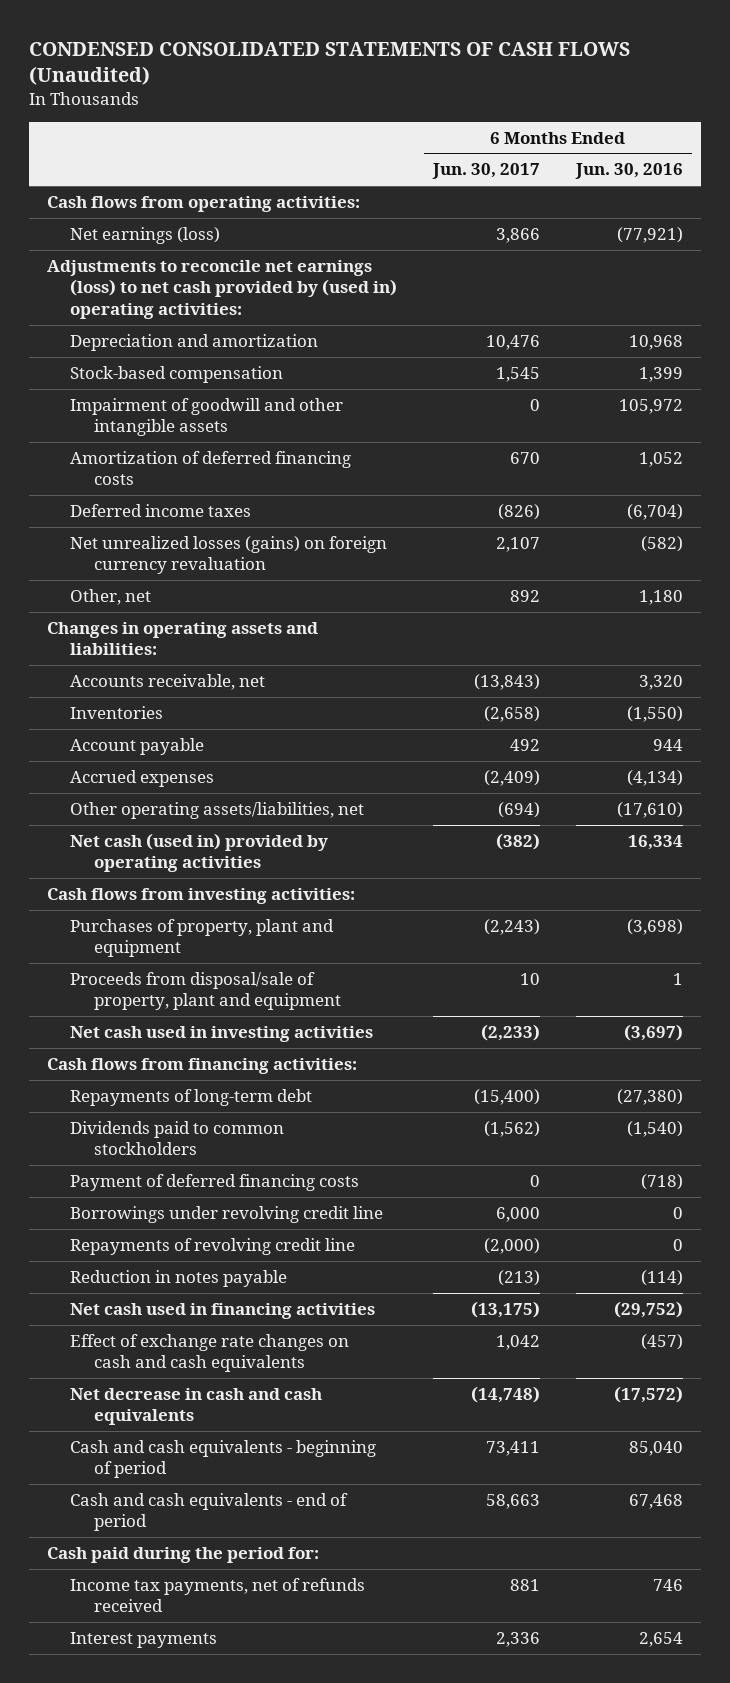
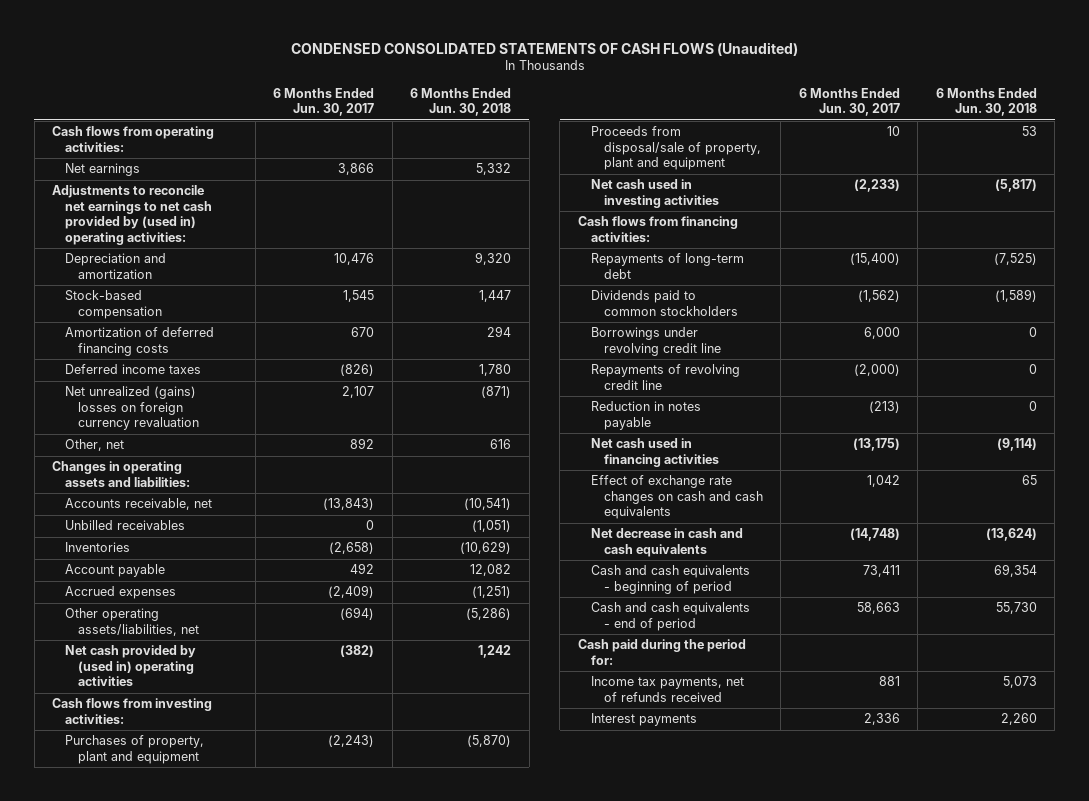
- | 6 Months Ended Jun. 30, 2017 | 6 Months Ended Jun. 30, 2016
+ | 6 Months Ended Jun. 30, 2017 | 6 Months Ended Jun. 30, 2018
- Net earnings (loss) | 3,866 | (77,921)
- Adjustments to reconcile net earnings (loss) to net cash provided by (used in) operating activities:
+ Net earnings | 3,866 | 5,332
+ Adjustments to reconcile net earnings to net cash provided by (used in) operating activities:
- Impairment of goodwill and other intangible assets | 0 | 105,972
- Net unrealized losses (gains) on foreign currency revaluation | 2,107 | (582)
+ Net unrealized (gains) losses on foreign currency revaluation | 2,107 | (871)
+ Unbilled receivables | 0 | (1,051)
- Net cash (used in) provided by operating activities | (382) | 16,334
+ Net cash provided by (used in) operating activities | (382) | 1,242
- Payment of deferred financing costs | 0 | (718)

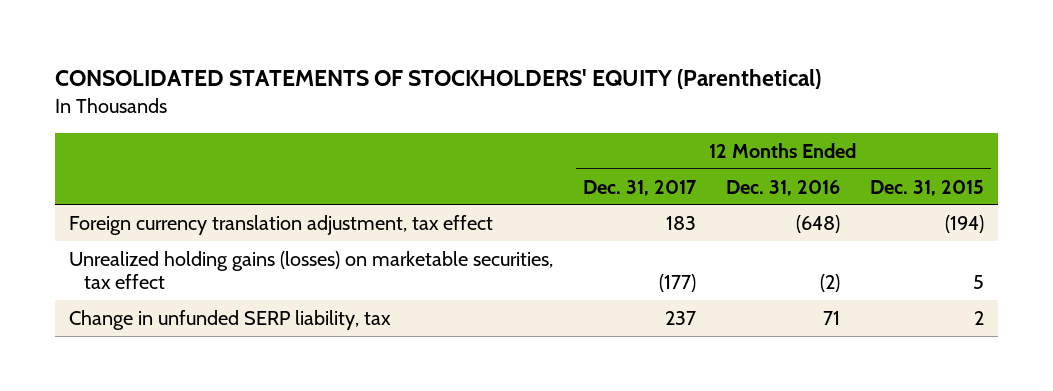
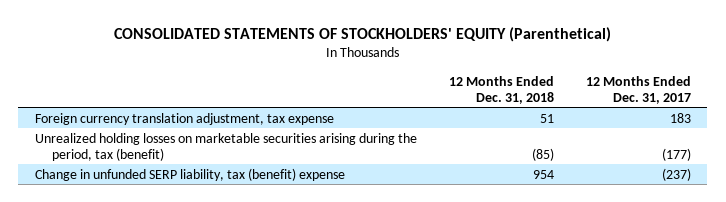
- | 12 Months Ended Dec. 31, 2017 | 12 Months Ended Dec. 31, 2016 | 12 Months Ended Dec. 31, 2015
+ | 12 Months Ended Dec. 31, 2018 | 12 Months Ended Dec. 31, 2017
- Foreign currency translation adjustment, tax effect | 183 | (648) | (194)
- Unrealized holding gains (losses) on marketable securities, tax effect | (177) | (2) | 5
- Change in unfunded SERP liability, tax | 237 | 71 | 2
+ Foreign currency translation adjustment, tax expense | 51 | 183
+ Unrealized holding losses on marketable securities arising during the period, tax (benefit) | (85) | (177)
+ Change in unfunded SERP liability, tax (benefit) expense | 954 | (237)

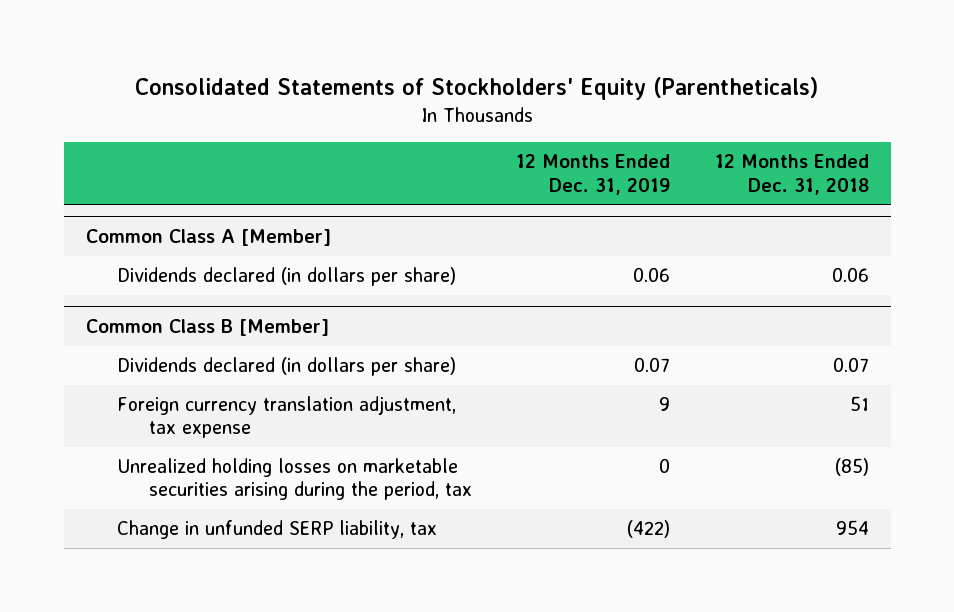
- CONSOLIDATED STATEMENTS OF STOCKHOLDERS' EQUITY (Parenthetical)
+ Consolidated Statements of Stockholders' Equity (Parentheticals)
- | 12 Months Ended Dec. 31, 2018 | 12 Months Ended Dec. 31, 2017
+ | 12 Months Ended Dec. 31, 2019 | 12 Months Ended Dec. 31, 2018
+ Common Class A [Member]
+ Dividends declared (in dollars per share) | 0.06 | 0.06
+ Common Class B [Member]
+ Dividends declared (in dollars per share) | 0.07 | 0.07
- Unrealized holding losses on marketable securities arising during the period, tax (benefit) | (85) | (177)
- Change in unfunded SERP liability, tax (benefit) expense | 954 | (237)
+ Unrealized holding losses on marketable securities arising during the period, tax | 0 | (85)
+ Change in unfunded SERP liability, tax | (422) | 954

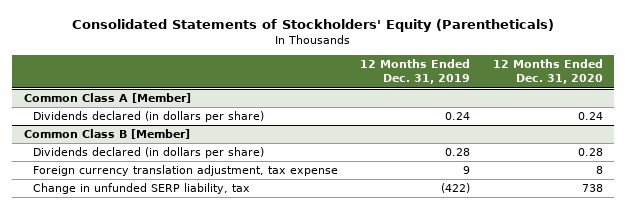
- | 12 Months Ended Dec. 31, 2019 | 12 Months Ended Dec. 31, 2018
+ | 12 Months Ended Dec. 31, 2019 | 12 Months Ended Dec. 31, 2020
@ Common Class A [Member]
- Dividends declared (in dollars per share) | 0.06 | 0.06
+ Dividends declared (in dollars per share) | 0.24 | 0.24
@ Common Class B [Member]
- Dividends declared (in dollars per share) | 0.07 | 0.07
+ Dividends declared (in dollars per share) | 0.28 | 0.28
- Unrealized holding losses on marketable securities arising during the period, tax | 0 | (85)

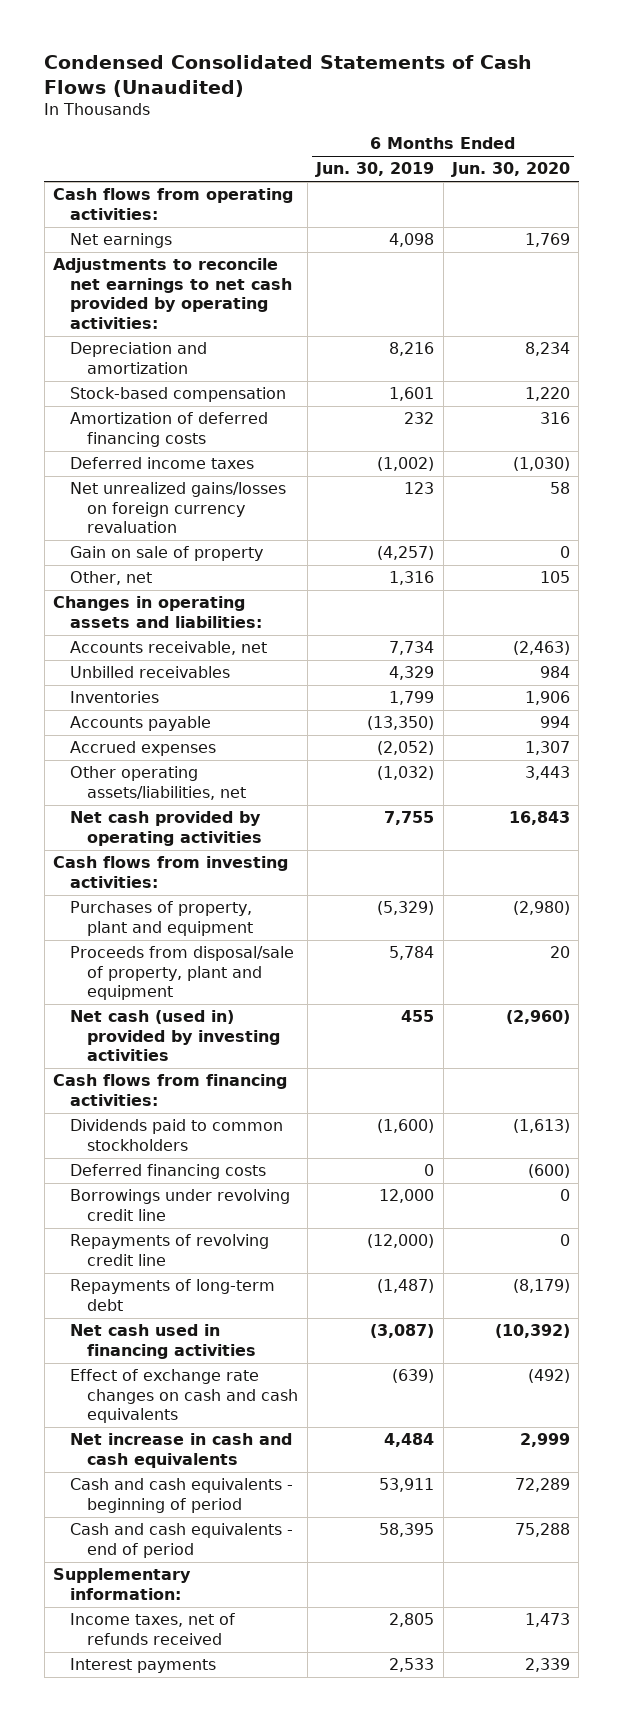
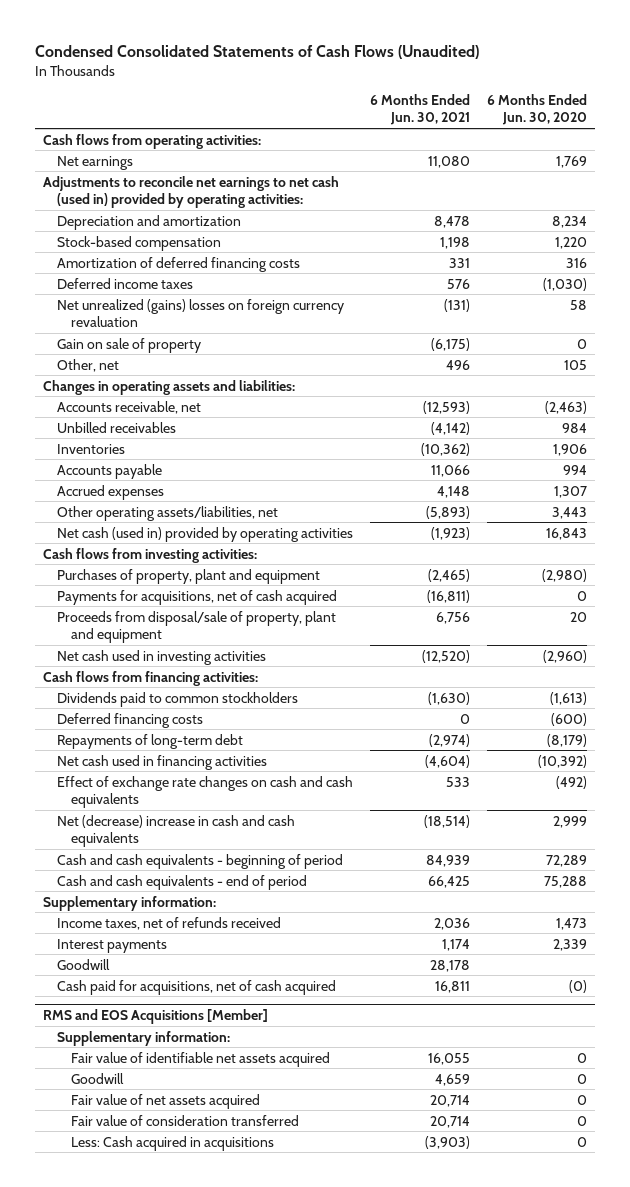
- | 6 Months Ended Jun. 30, 2019 | 6 Months Ended Jun. 30, 2020
+ | 6 Months Ended Jun. 30, 2021 | 6 Months Ended Jun. 30, 2020
- Adjustments to reconcile net earnings to net cash provided by operating activities:
+ Adjustments to reconcile net earnings to net cash (used in) provided by operating activities:
- Net unrealized gains/losses on foreign currency revaluation | 123 | 58
+ Net unrealized (gains) losses on foreign currency revaluation | (131) | 58
- Net cash provided by operating activities | 7,755 | 16,843
+ Net cash (used in) provided by operating activities | (1,923) | 16,843
+ Payments for acquisitions, net of cash acquired | (16,811) | 0
- Net cash (used in) provided by investing activities | 455 | (2,960)
+ Net cash used in investing activities | (12,520) | (2,960)
- Borrowings under revolving credit line | 12,000 | 0
- Repayments of revolving credit line | (12,000) | 0
- Net increase in cash and cash equivalents | 4,484 | 2,999
+ Net (decrease) increase in cash and cash equivalents | (18,514) | 2,999
+ Goodwill | 28,178 |
+ Cash paid for acquisitions, net of cash acquired | 16,811 | (0)
+ RMS and EOS Acquisitions [Member]
+ Supplementary information:
+ Fair value of identifiable net assets acquired | 16,055 | 0
+ Goodwill | 4,659 | 0
+ Fair value of net assets acquired | 20,714 | 0
+ Fair value of consideration transferred | 20,714 | 0
+ Less: Cash acquired in acquisitions | (3,903) | 0

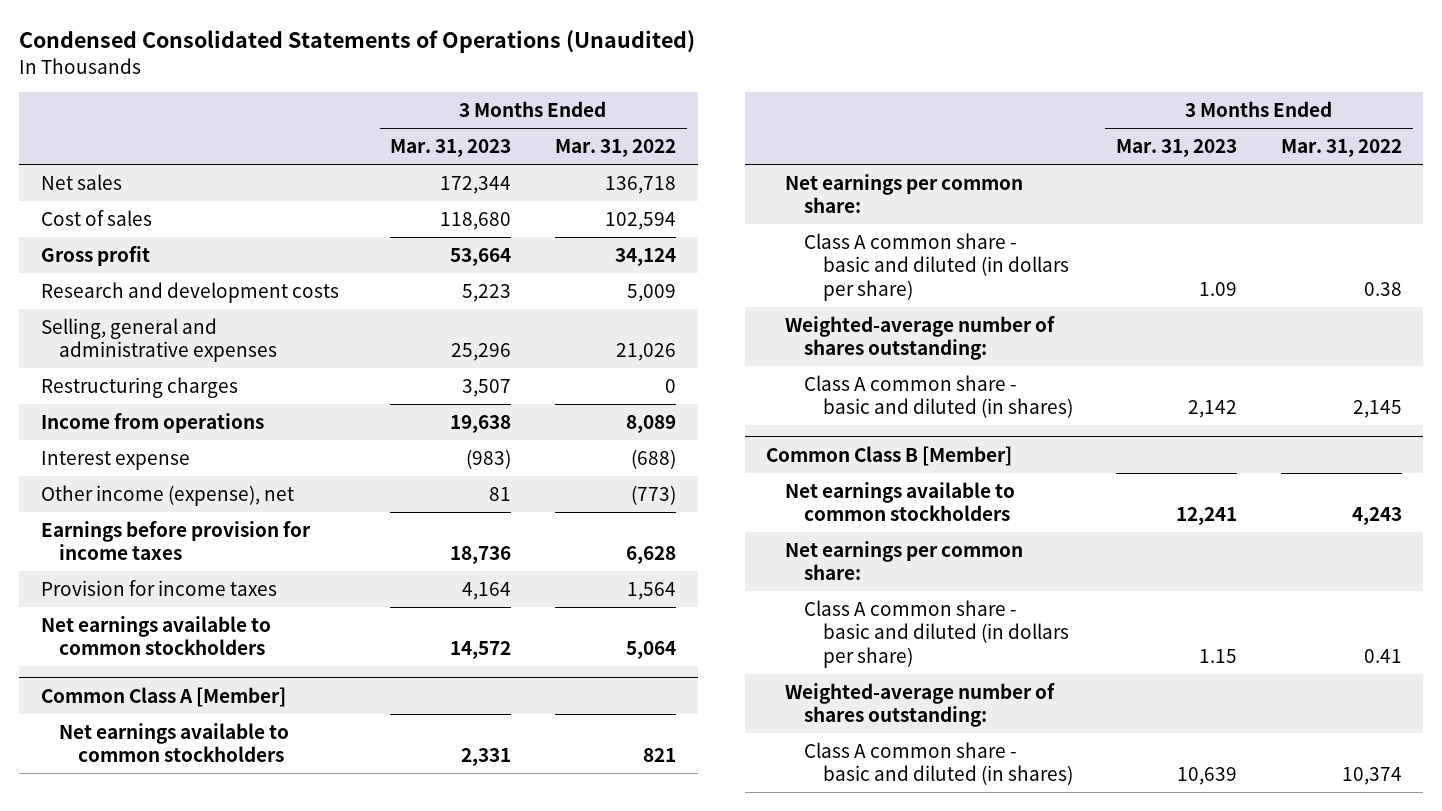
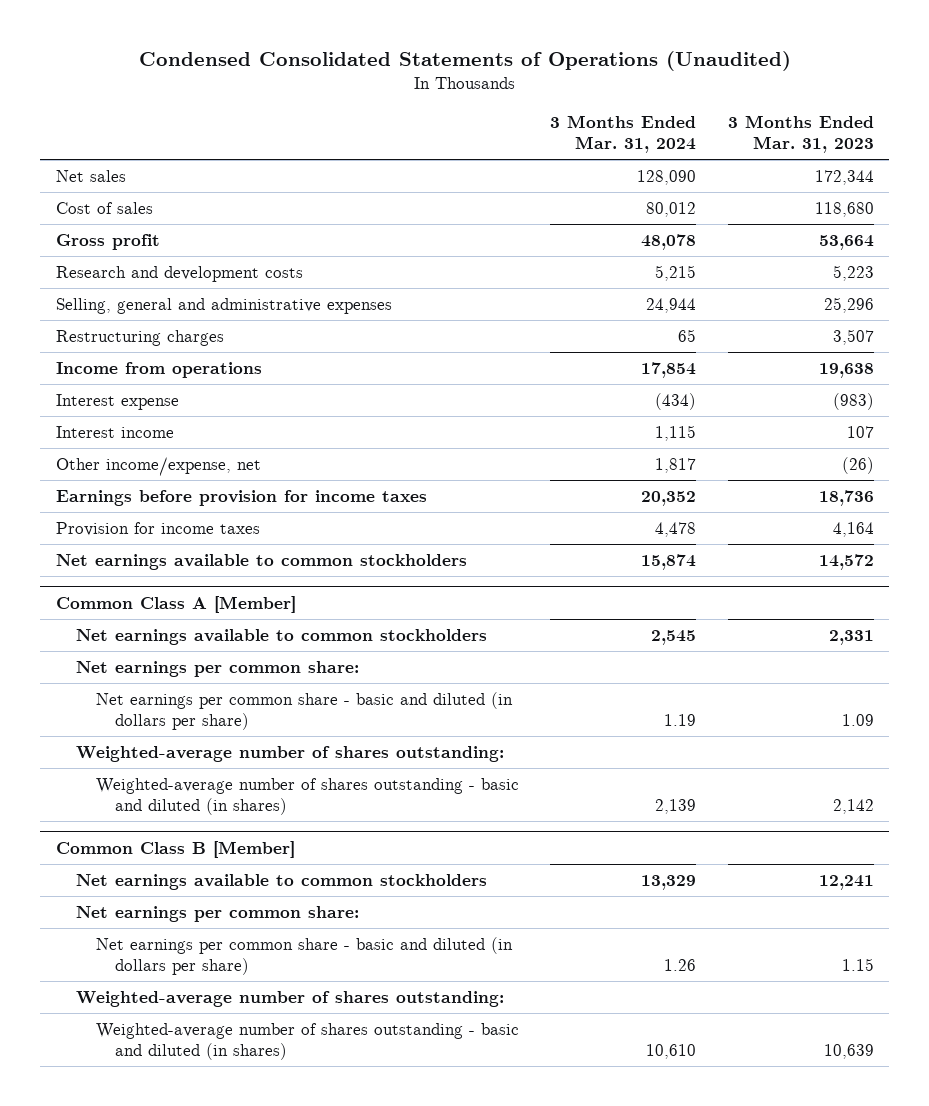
- | 3 Months Ended Mar. 31, 2023 | 3 Months Ended Mar. 31, 2022
+ | 3 Months Ended Mar. 31, 2024 | 3 Months Ended Mar. 31, 2023
- Other income (expense), net | 81 | (773)
+ Interest income | 1,115 | 107
+ Other income/expense, net | 1,817 | (26)
@ Common Class A [Member]
- Class A common share - basic and diluted (in dollars per share) | 1.09 | 0.38
+ Net earnings per common share - basic and diluted (in dollars per share) | 1.19 | 1.09
- Class A common share - basic and diluted (in shares) | 2,142 | 2,145
+ Weighted-average number of shares outstanding - basic and diluted (in shares) | 2,139 | 2,142
@ Common Class B [Member]
- Class A common share - basic and diluted (in dollars per share) | 1.15 | 0.41
+ Net earnings per common share - basic and diluted (in dollars per share) | 1.26 | 1.15
- Class A common share - basic and diluted (in shares) | 10,639 | 10,374
+ Weighted-average number of shares outstanding - basic and diluted (in shares) | 10,610 | 10,639

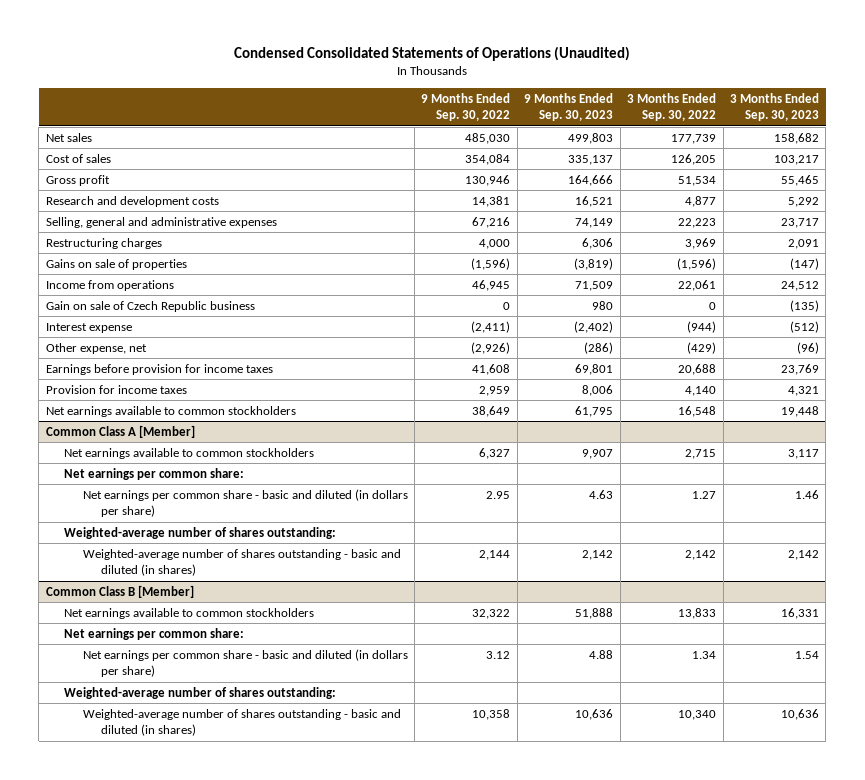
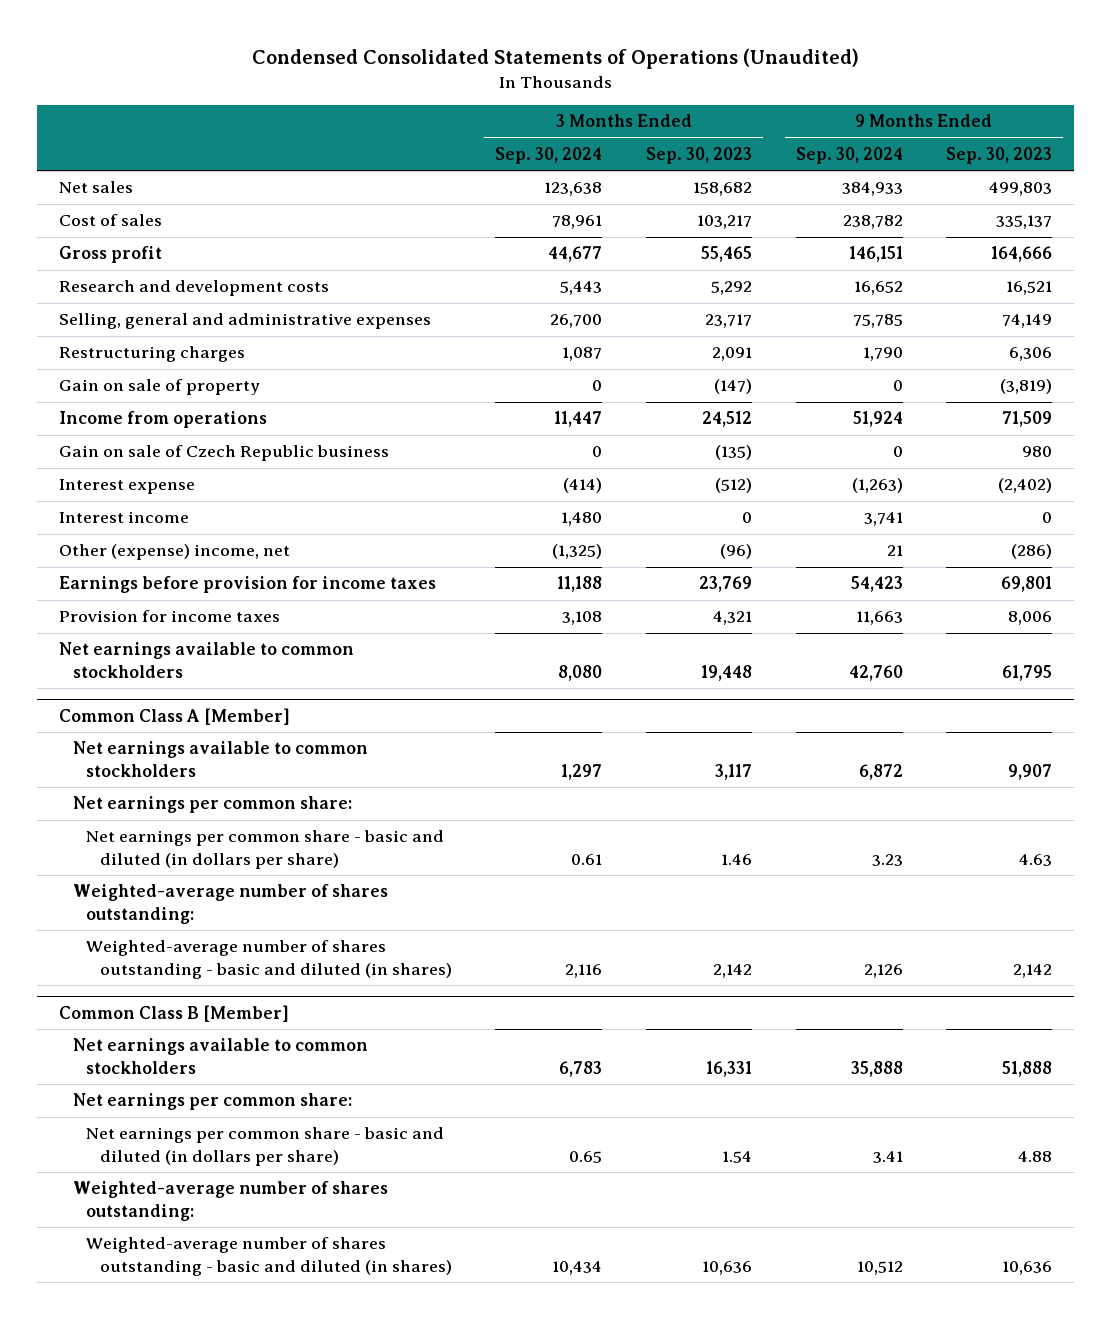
- | 9 Months Ended Sep. 30, 2022 | 9 Months Ended Sep. 30, 2023 | 3 Months Ended Sep. 30, 2022 | 3 Months Ended Sep. 30, 2023
+ | 3 Months Ended Sep. 30, 2024 | 3 Months Ended Sep. 30, 2023 | 9 Months Ended Sep. 30, 2024 | 9 Months Ended Sep. 30, 2023
- Gains on sale of properties | (1,596) | (3,819) | (1,596) | (147)
+ Gain on sale of property | 0 | (147) | 0 | (3,819)
- Other expense, net | (2,926) | (286) | (429) | (96)
+ Interest income | 1,480 | 0 | 3,741 | 0
+ Other (expense) income, net | (1,325) | (96) | 21 | (286)

